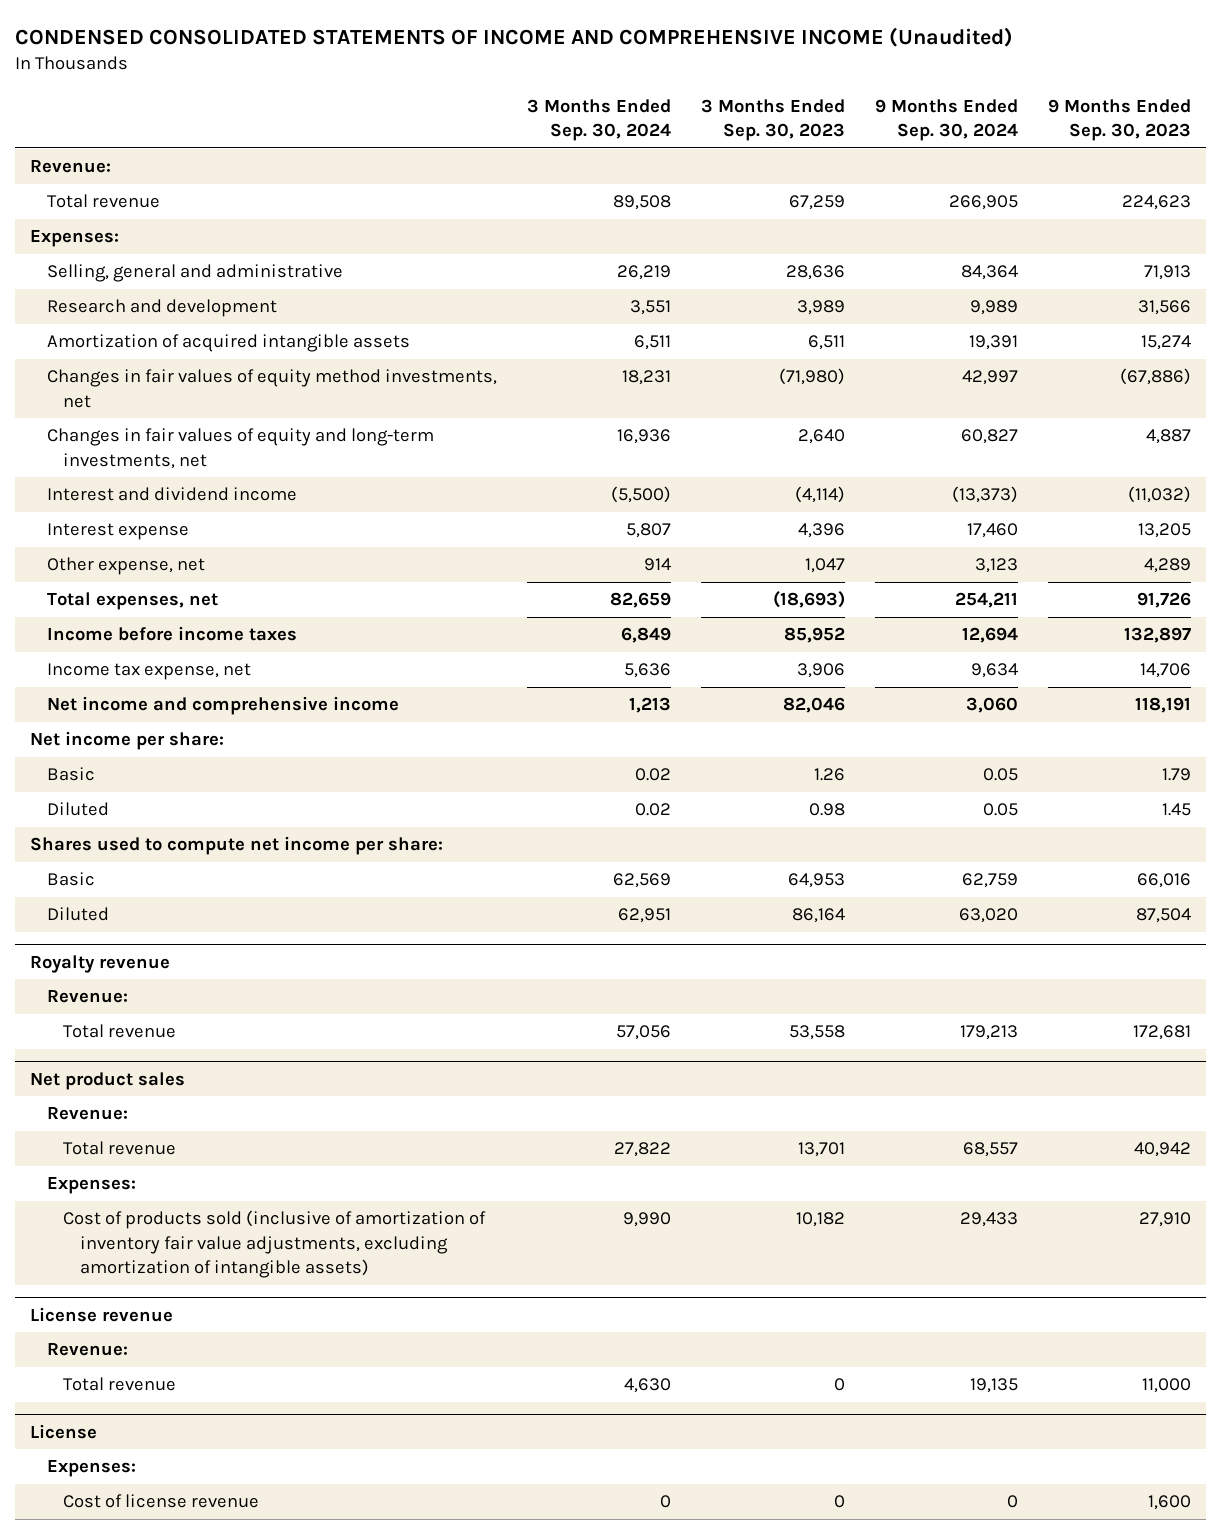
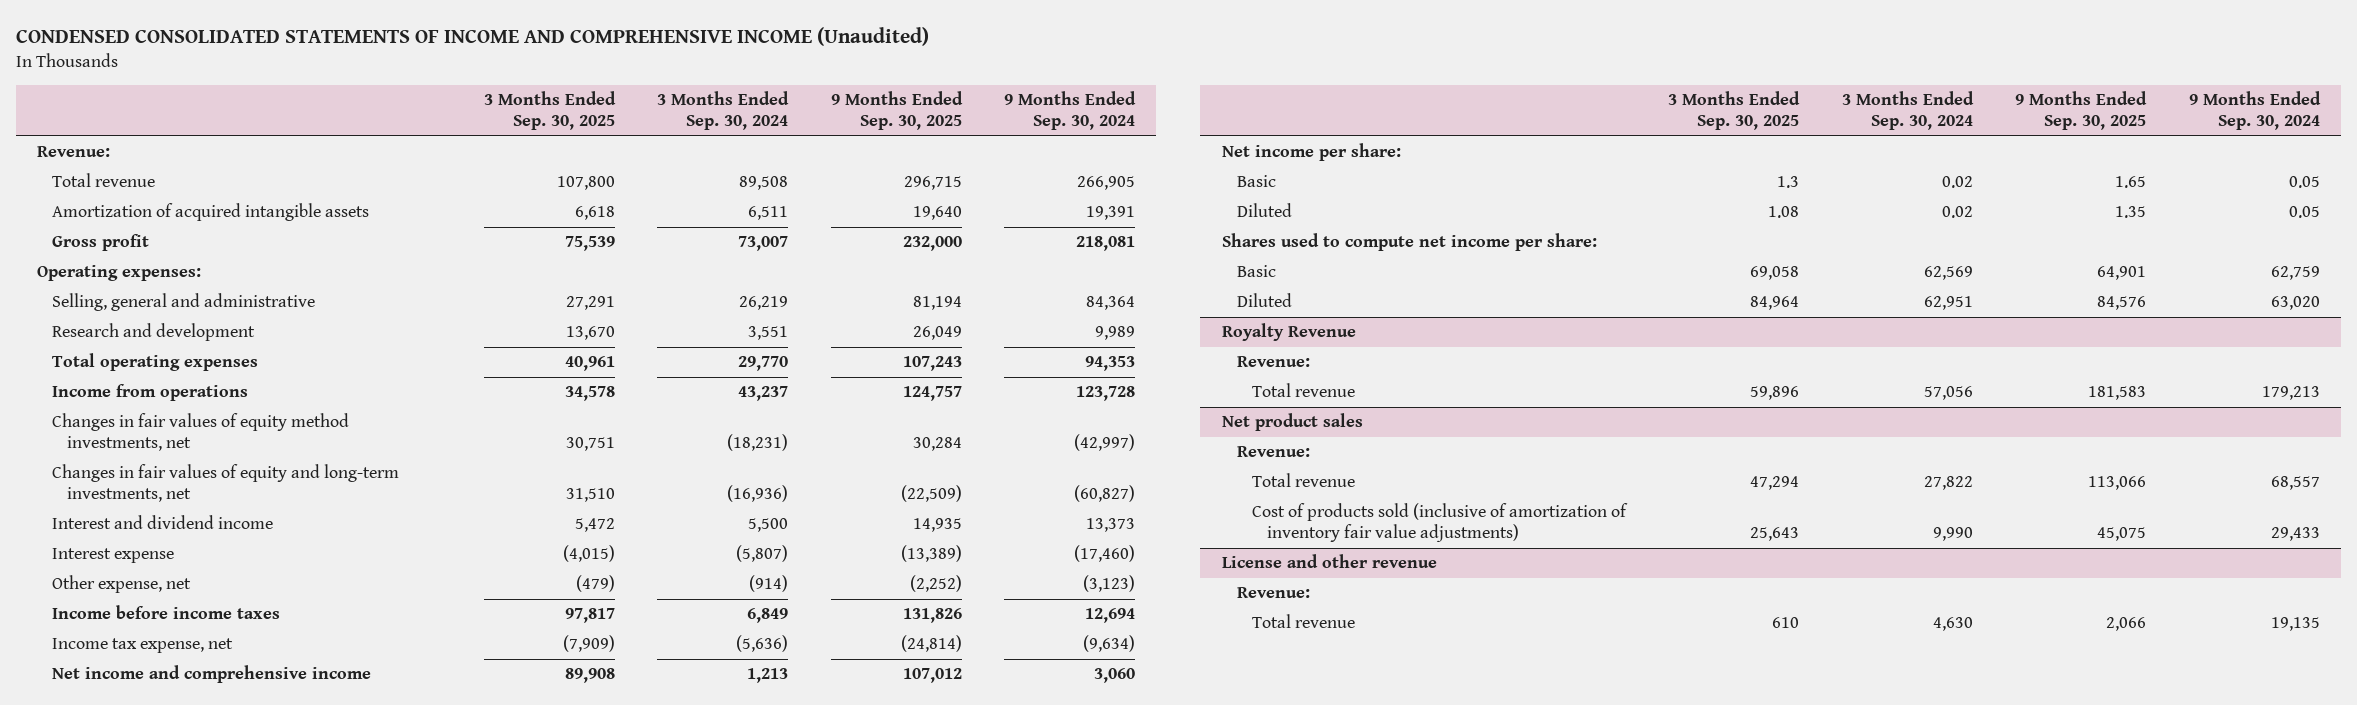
- | 3 Months Ended Sep. 30, 2024 | 3 Months Ended Sep. 30, 2023 | 9 Months Ended Sep. 30, 2024 | 9 Months Ended Sep. 30, 2023
+ | 3 Months Ended Sep. 30, 2025 | 3 Months Ended Sep. 30, 2024 | 9 Months Ended Sep. 30, 2025 | 9 Months Ended Sep. 30, 2024
- Expenses:
moved up: Amortization of acquired intangible assets | 6,618 | 6,511 | 19,640 | 19,391
+ Gross profit | 75,539 | 73,007 | 232,000 | 218,081
+ Operating expenses:
- Changes in fair values of equity method investments, net | 18,231 | (71,980) | 42,997 | (67,886)
- Changes in fair values of equity and long-term investments, net | 16,936 | 2,640 | 60,827 | 4,887
- Interest and dividend income | (5,500) | (4,114) | (13,373) | (11,032)
- Interest expense | 5,807 | 4,396 | 17,460 | 13,205
- Other expense, net | 914 | 1,047 | 3,123 | 4,289
- Total expenses, net | 82,659 | (18,693) | 254,211 | 91,726
+ Total operating expenses | 40,961 | 29,770 | 107,243 | 94,353
+ Income from operations | 34,578 | 43,237 | 124,757 | 123,728
+ Changes in fair values of equity method investments, net | 30,751 | (18,231) | 30,284 | (42,997)
+ Changes in fair values of equity and long-term investments, net | 31,510 | (16,936) | (22,509) | (60,827)
+ Interest and dividend income | 5,472 | 5,500 | 14,935 | 13,373
+ Interest expense | (4,015) | (5,807) | (13,389) | (17,460)
+ Other expense, net | (479) | (914) | (2,252) | (3,123)
- Income tax expense, net | 5,636 | 3,906 | 9,634 | 14,706
+ Income tax expense, net | (7,909) | (5,636) | (24,814) | (9,634)
- Royalty revenue
+ Royalty Revenue
@ Net product sales
- Expenses:
- Cost of products sold (inclusive of amortization of inventory fair value adjustments, excluding amortization of intangible assets) | 9,990 | 10,182 | 29,433 | 27,910
- License revenue
@ Net product sales
+ Cost of products sold (inclusive of amortization of inventory fair value adjustments) | 25,643 | 9,990 | 45,075 | 29,433
+ License and other revenue
- License
- Expenses:
- Cost of license revenue | 0 | 0 | 0 | 1,600

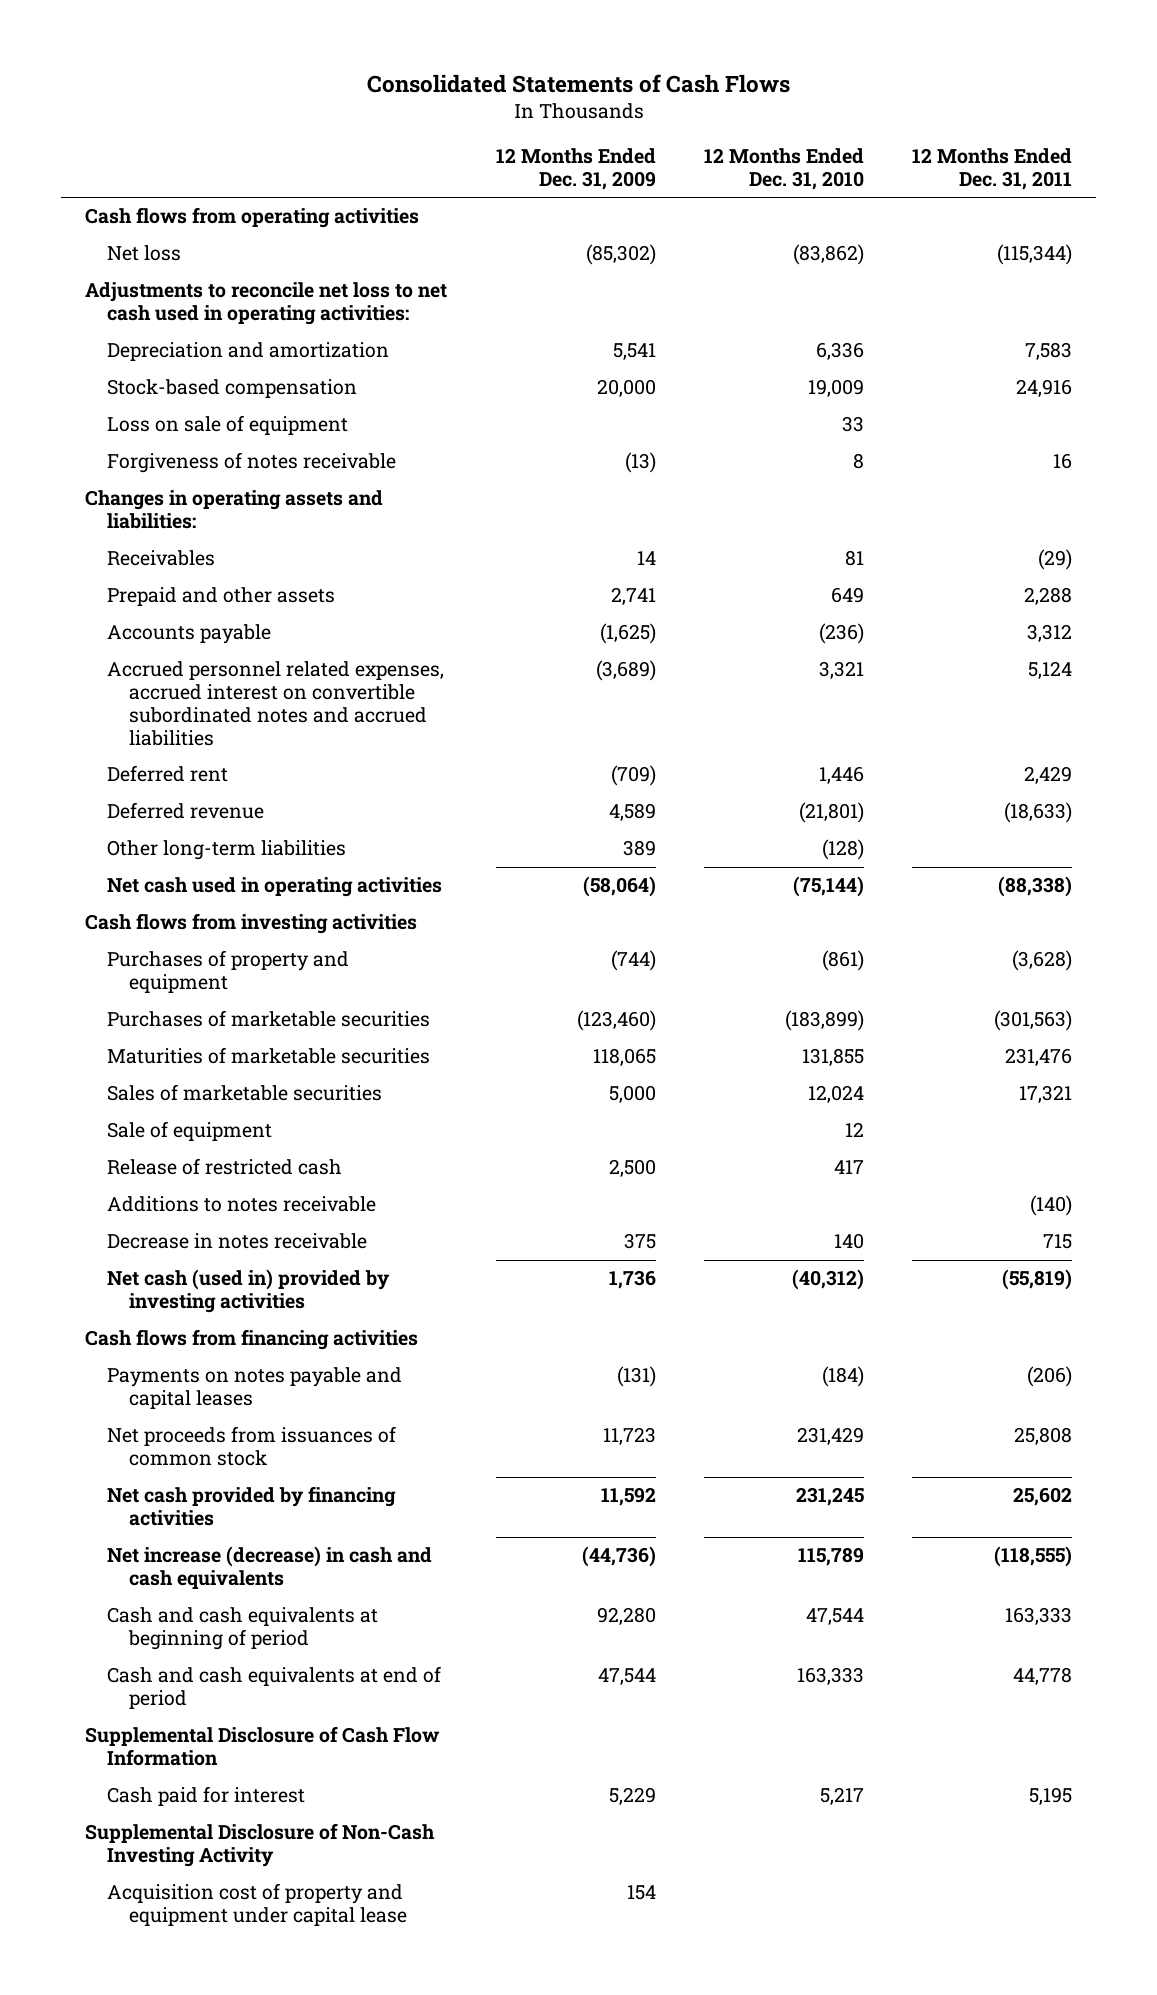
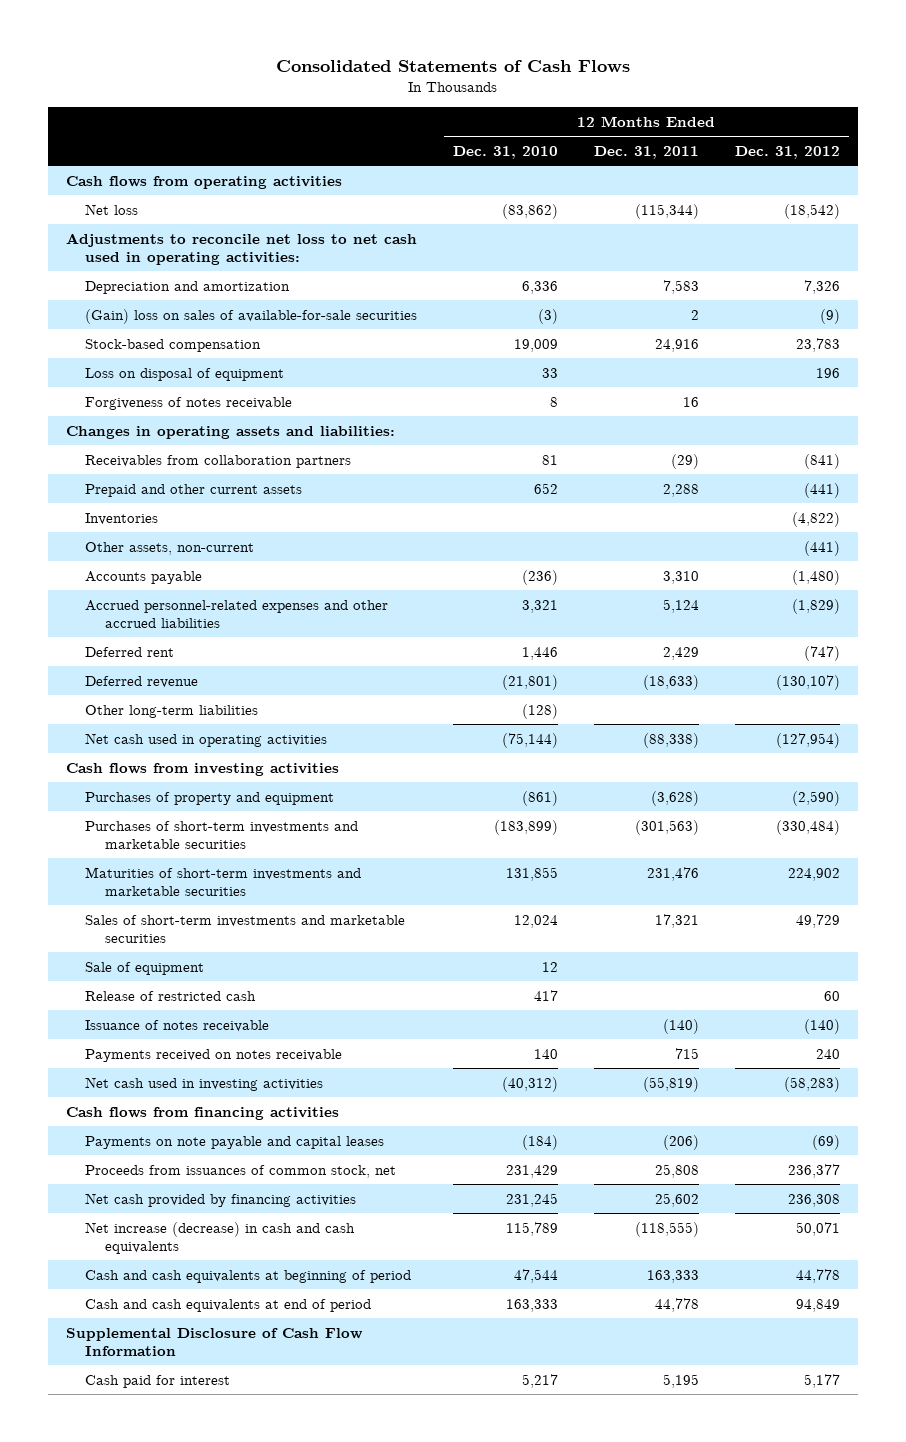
- | 12 Months Ended Dec. 31, 2009 | 12 Months Ended Dec. 31, 2010 | 12 Months Ended Dec. 31, 2011
+ | 12 Months Ended Dec. 31, 2010 | 12 Months Ended Dec. 31, 2011 | 12 Months Ended Dec. 31, 2012
+ (Gain) loss on sales of available-for-sale securities | (3) | 2 | (9)
- Loss on sale of equipment | | 33 |
+ Loss on disposal of equipment | 33 | | 196
- Receivables | 14 | 81 | (29)
- Prepaid and other assets | 2,741 | 649 | 2,288
- Accounts payable | (1,625) | (236) | 3,312
- Accrued personnel related expenses, accrued interest on convertible subordinated notes and accrued liabilities | (3,689) | 3,321 | 5,124
+ Receivables from collaboration partners | 81 | (29) | (841)
+ Prepaid and other current assets | 652 | 2,288 | (441)
+ Inventories | | | (4,822)
+ Other assets, non-current | | | (441)
+ Accounts payable | (236) | 3,310 | (1,480)
+ Accrued personnel-related expenses and other accrued liabilities | 3,321 | 5,124 | (1,829)
- Purchases of marketable securities | (123,460) | (183,899) | (301,563)
- Maturities of marketable securities | 118,065 | 131,855 | 231,476
- Sales of marketable securities | 5,000 | 12,024 | 17,321
+ Purchases of short-term investments and marketable securities | (183,899) | (301,563) | (330,484)
+ Maturities of short-term investments and marketable securities | 131,855 | 231,476 | 224,902
+ Sales of short-term investments and marketable securities | 12,024 | 17,321 | 49,729
- Additions to notes receivable | | | (140)
- Decrease in notes receivable | 375 | 140 | 715
- Net cash (used in) provided by investing activities | 1,736 | (40,312) | (55,819)
+ Issuance of notes receivable | | (140) | (140)
+ Payments received on notes receivable | 140 | 715 | 240
+ Net cash used in investing activities | (40,312) | (55,819) | (58,283)
- Payments on notes payable and capital leases | (131) | (184) | (206)
- Net proceeds from issuances of common stock | 11,723 | 231,429 | 25,808
+ Payments on note payable and capital leases | (184) | (206) | (69)
+ Proceeds from issuances of common stock, net | 231,429 | 25,808 | 236,377
- Supplemental Disclosure of Non-Cash Investing Activity
- Acquisition cost of property and equipment under capital lease | 154 | |

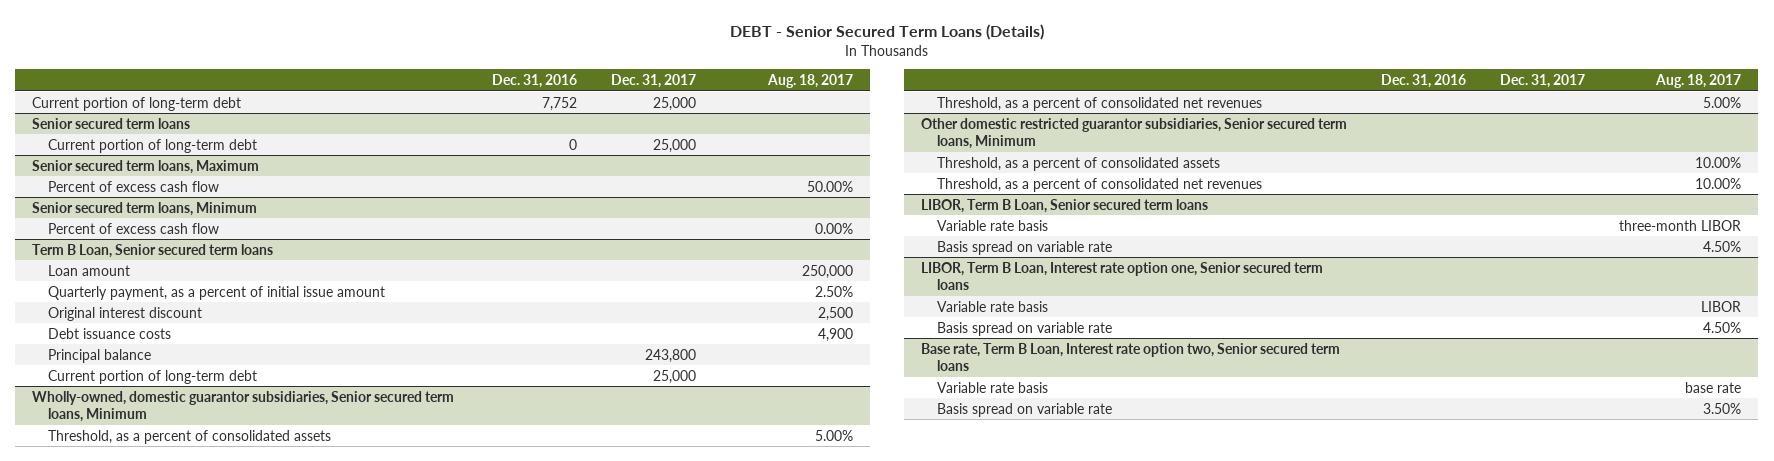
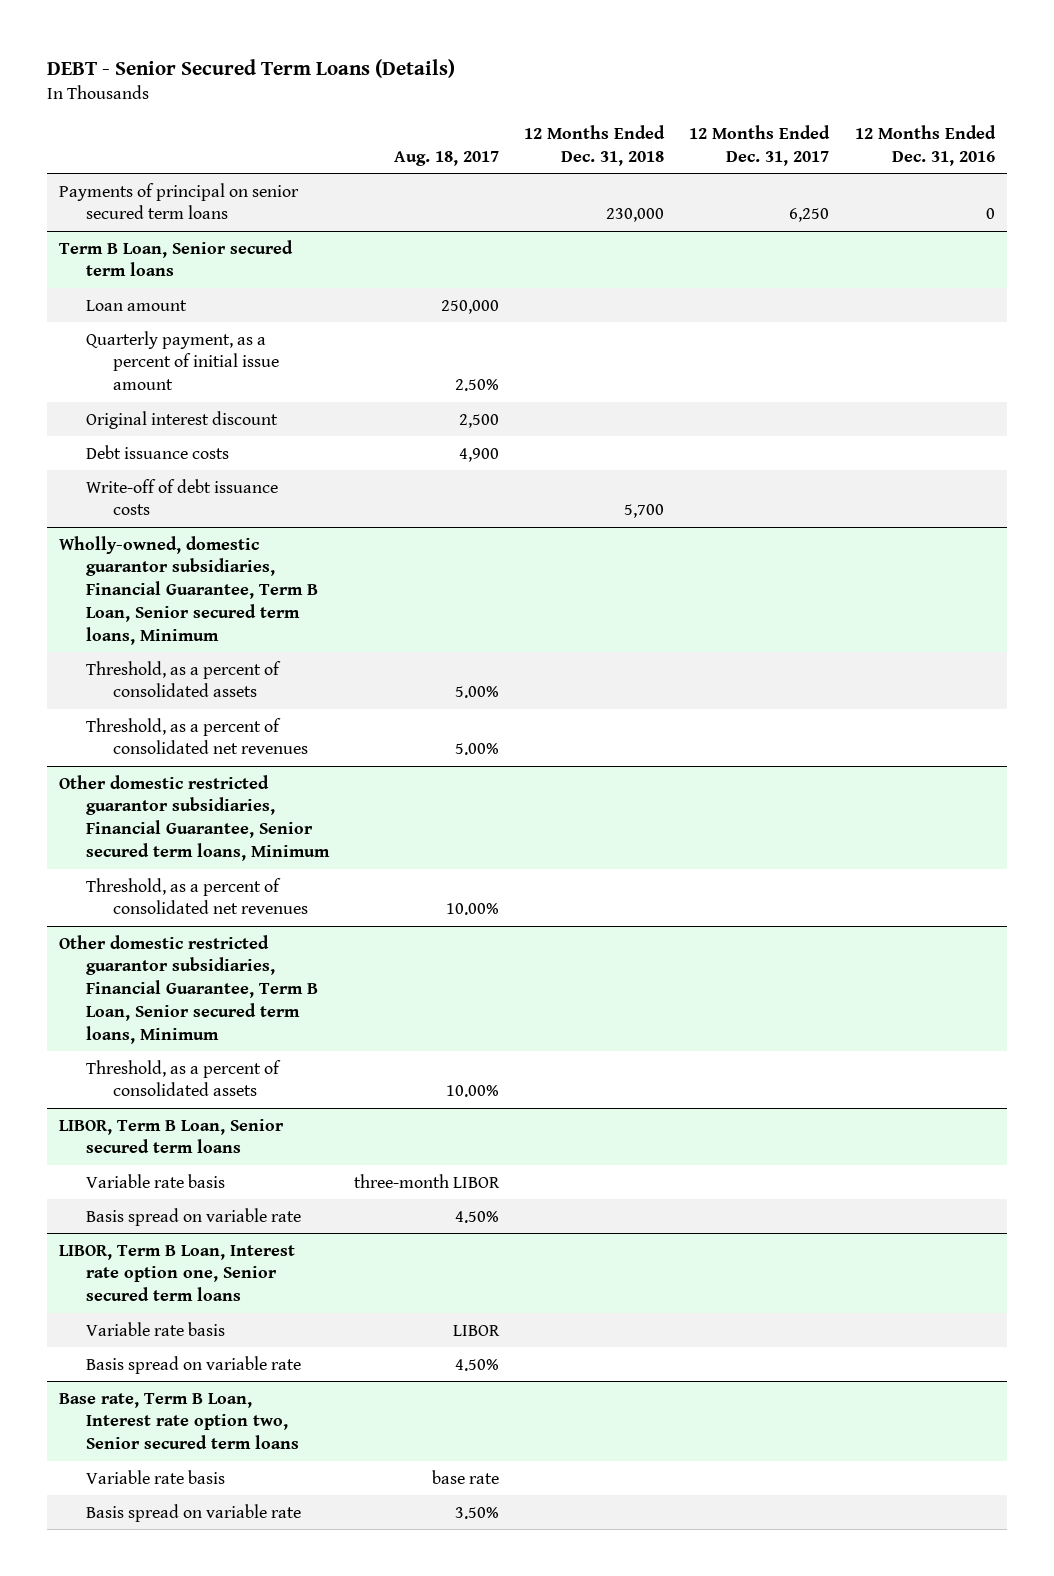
- | Dec. 31, 2016 | Dec. 31, 2017 | Aug. 18, 2017
+ | Aug. 18, 2017 | 12 Months Ended Dec. 31, 2018 | 12 Months Ended Dec. 31, 2017 | 12 Months Ended Dec. 31, 2016
- Current portion of long-term debt | 7,752 | 25,000 |
- Senior secured term loans
- Current portion of long-term debt | 0 | 25,000 |
- Senior secured term loans, Maximum
- Percent of excess cash flow | | | 50.00%
- Senior secured term loans, Minimum
- Percent of excess cash flow | | | 0.00%
+ Payments of principal on senior secured term loans | | 230,000 | 6,250 | 0
@ Term B Loan, Senior secured term loans
- Principal balance | | 243,800 |
- Current portion of long-term debt | | 25,000 |
- Wholly-owned, domestic guarantor subsidiaries, Senior secured term loans, Minimum
@ Term B Loan, Senior secured term loans
+ Write-off of debt issuance costs | | 5,700 | |
+ Wholly-owned, domestic guarantor subsidiaries, Financial Guarantee, Term B Loan, Senior secured term loans, Minimum
- Other domestic restricted guarantor subsidiaries, Senior secured term loans, Minimum
- Threshold, as a percent of consolidated assets | | | 10.00%
+ Other domestic restricted guarantor subsidiaries, Financial Guarantee, Senior secured term loans, Minimum
+ Other domestic restricted guarantor subsidiaries, Financial Guarantee, Term B Loan, Senior secured term loans, Minimum
+ Threshold, as a percent of consolidated assets | 10.00% | | |

